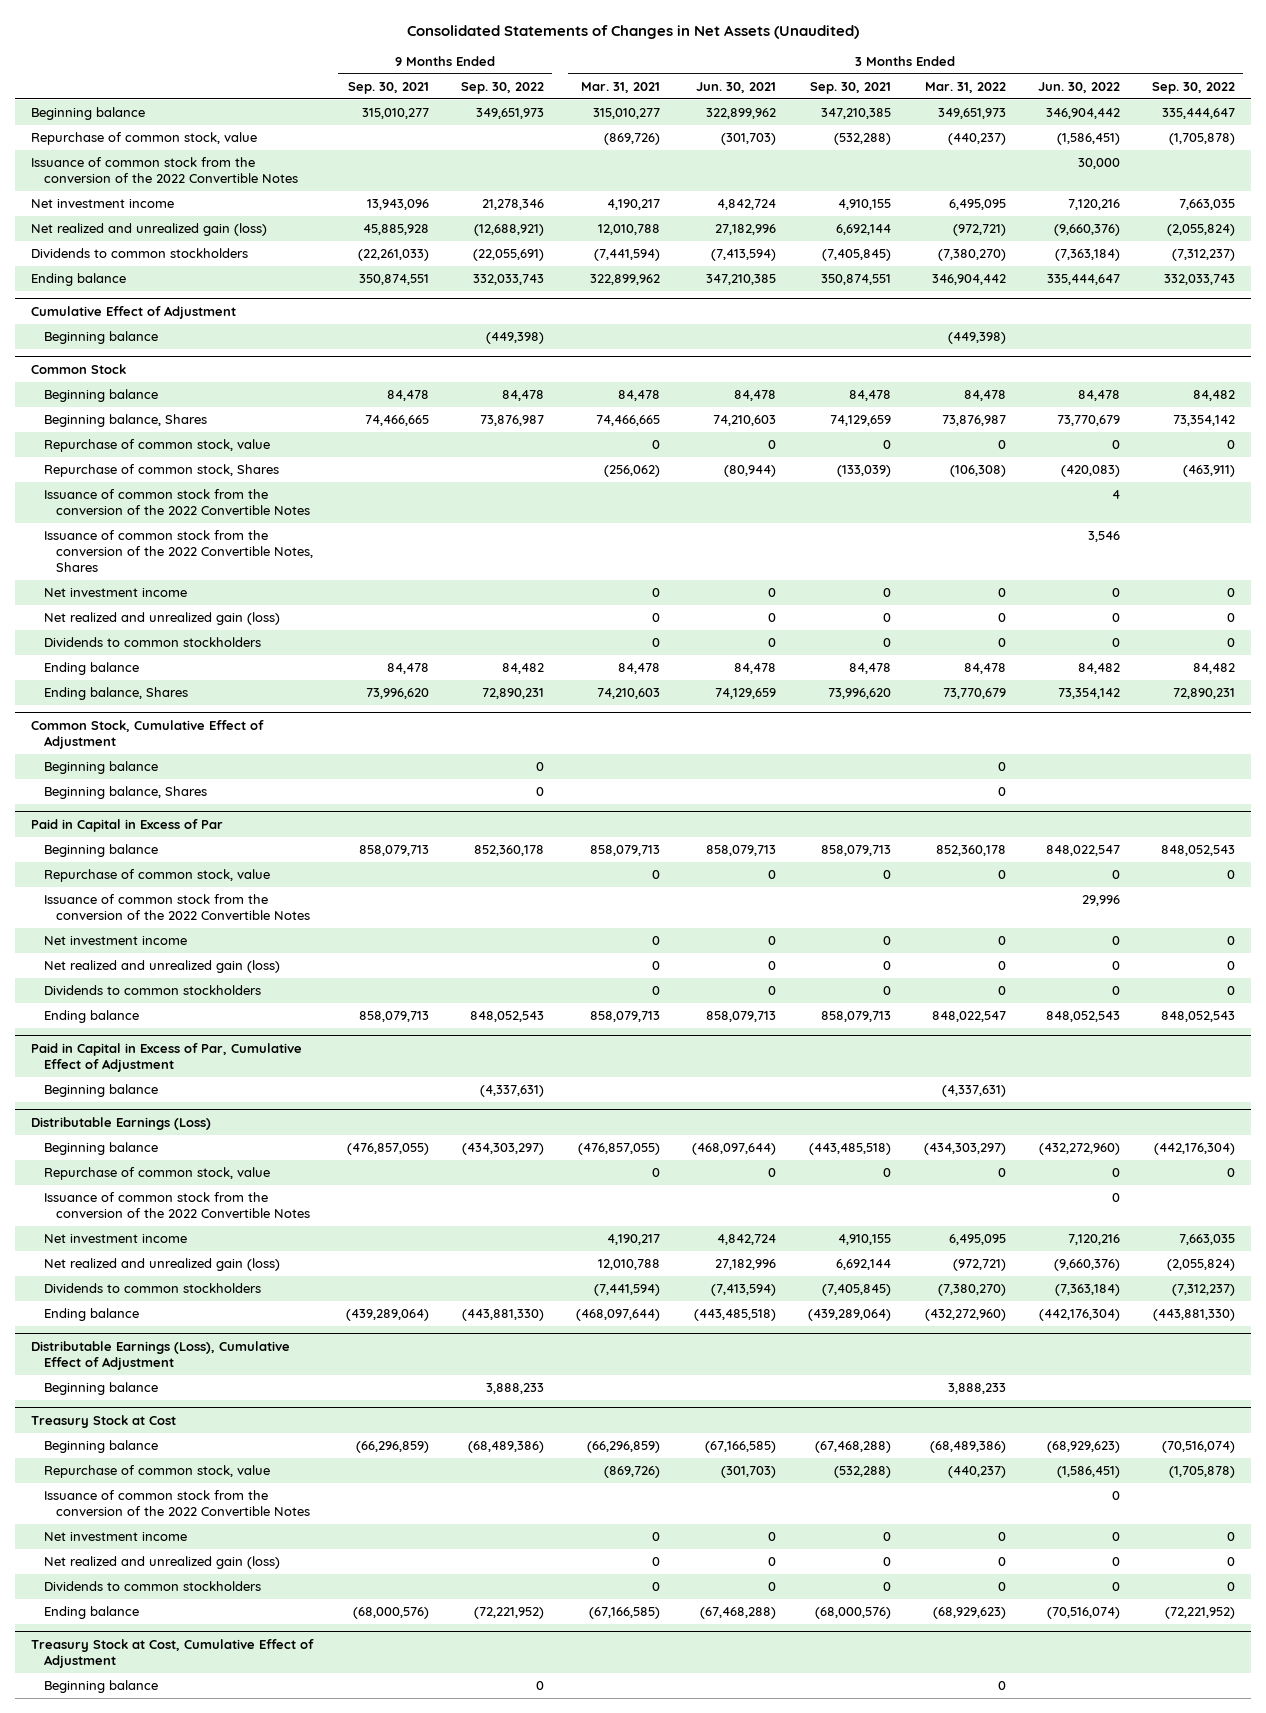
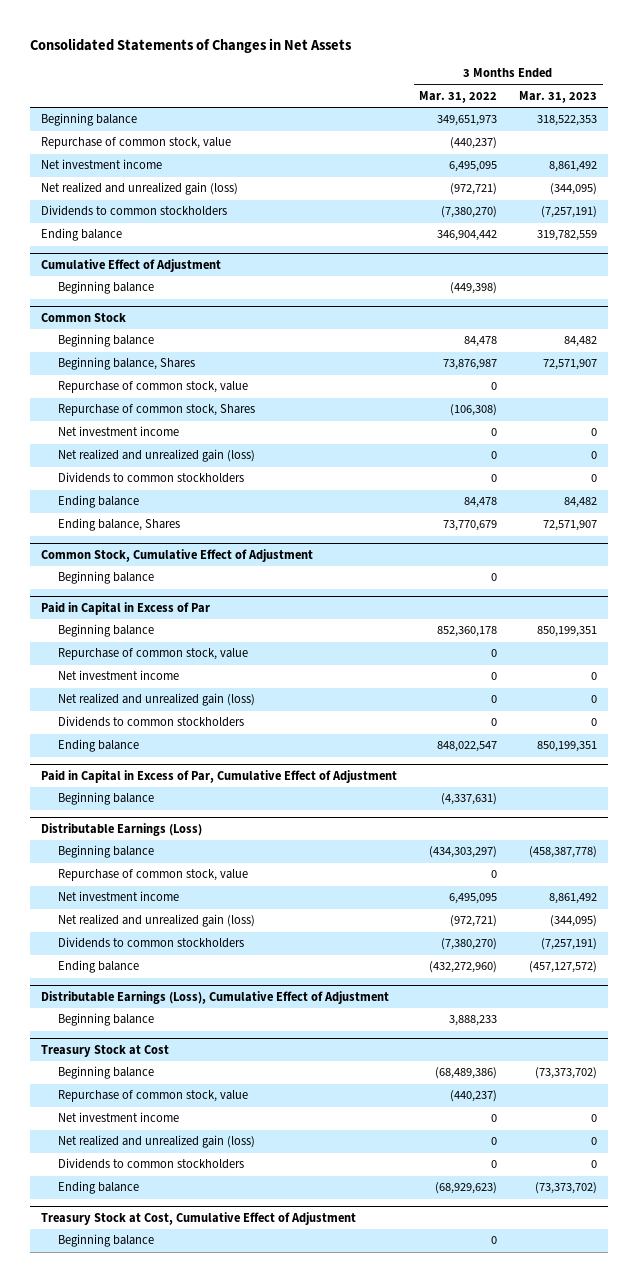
- Consolidated Statements of Changes in Net Assets (Unaudited)
+ Consolidated Statements of Changes in Net Assets
- | 9 Months Ended Sep. 30, 2021 | 9 Months Ended Sep. 30, 2022 | 3 Months Ended Mar. 31, 2021 | 3 Months Ended Jun. 30, 2021 | 3 Months Ended Sep. 30, 2021 | 3 Months Ended Mar. 31, 2022 | 3 Months Ended Jun. 30, 2022 | 3 Months Ended Sep. 30, 2022
+ | 3 Months Ended Mar. 31, 2022 | 3 Months Ended Mar. 31, 2023
- Issuance of common stock from the conversion of the 2022 Convertible Notes | | | | | | | 30,000 |
@ Common Stock
- Issuance of common stock from the conversion of the 2022 Convertible Notes | | | | | | | 4 |
- Issuance of common stock from the conversion of the 2022 Convertible Notes, Shares | | | | | | | 3,546 |
@ Common Stock, Cumulative Effect of Adjustment
- Beginning balance, Shares | | 0 | | | | 0 | |
@ Paid in Capital in Excess of Par
- Issuance of common stock from the conversion of the 2022 Convertible Notes | | | | | | | 29,996 |
@ Distributable Earnings (Loss)
- Issuance of common stock from the conversion of the 2022 Convertible Notes | | | | | | | 0 |
@ Treasury Stock at Cost
- Issuance of common stock from the conversion of the 2022 Convertible Notes | | | | | | | 0 |

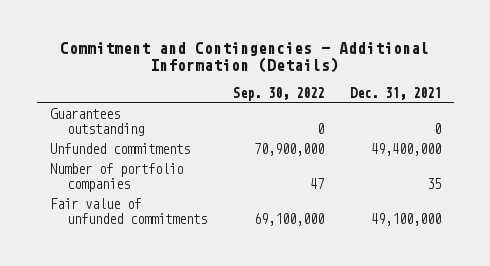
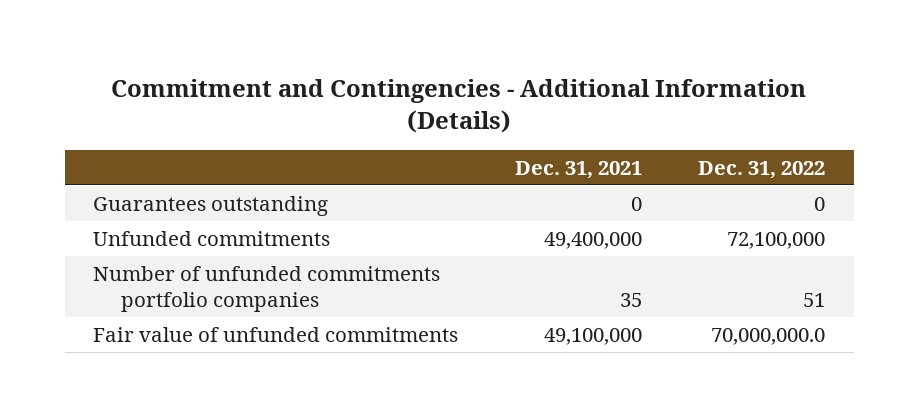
- | Sep. 30, 2022 | Dec. 31, 2021
+ | Dec. 31, 2021 | Dec. 31, 2022
- Number of portfolio companies | 47 | 35
+ Number of unfunded commitments portfolio companies | 35 | 51

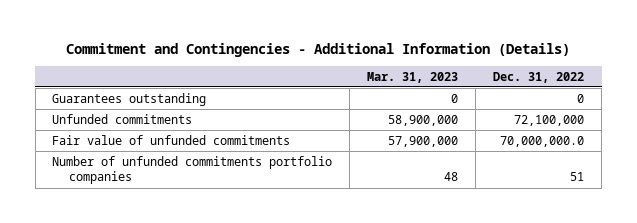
- | Dec. 31, 2021 | Dec. 31, 2022
+ | Mar. 31, 2023 | Dec. 31, 2022
moved down: Number of unfunded commitments portfolio companies | 48 | 51

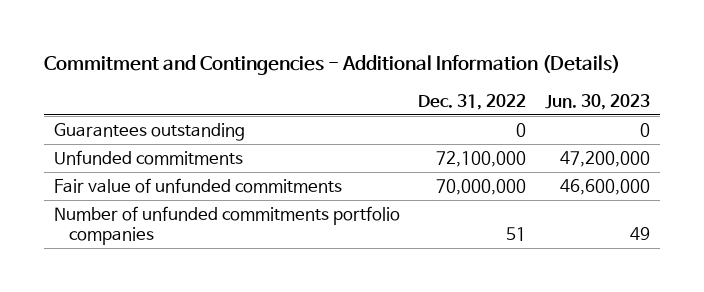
- | Mar. 31, 2023 | Dec. 31, 2022
+ | Dec. 31, 2022 | Jun. 30, 2023
- Fair value of unfunded commitments | 57,900,000 | 70,000,000.0
+ Fair value of unfunded commitments | 70,000,000 | 46,600,000

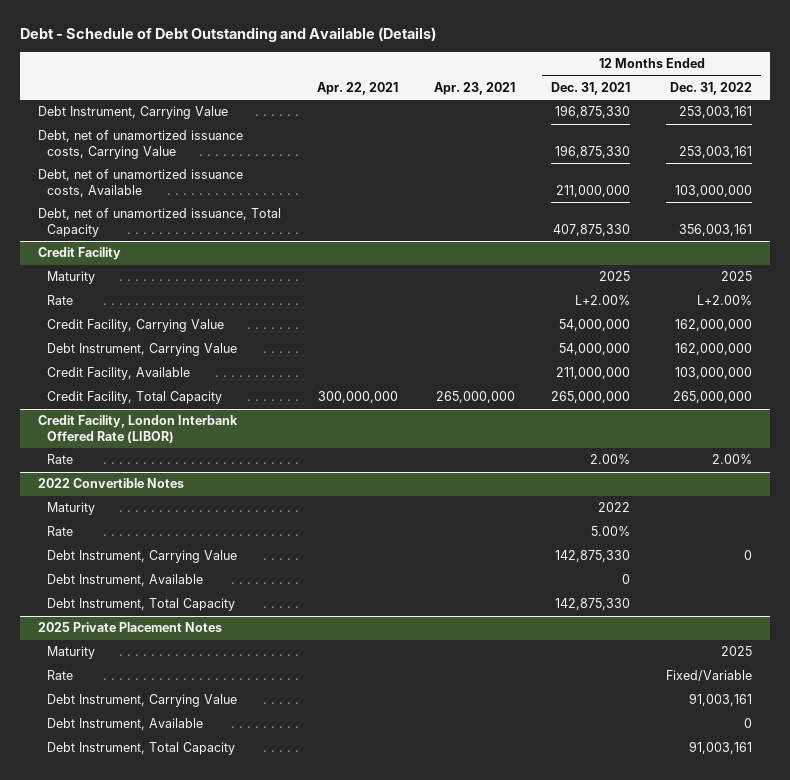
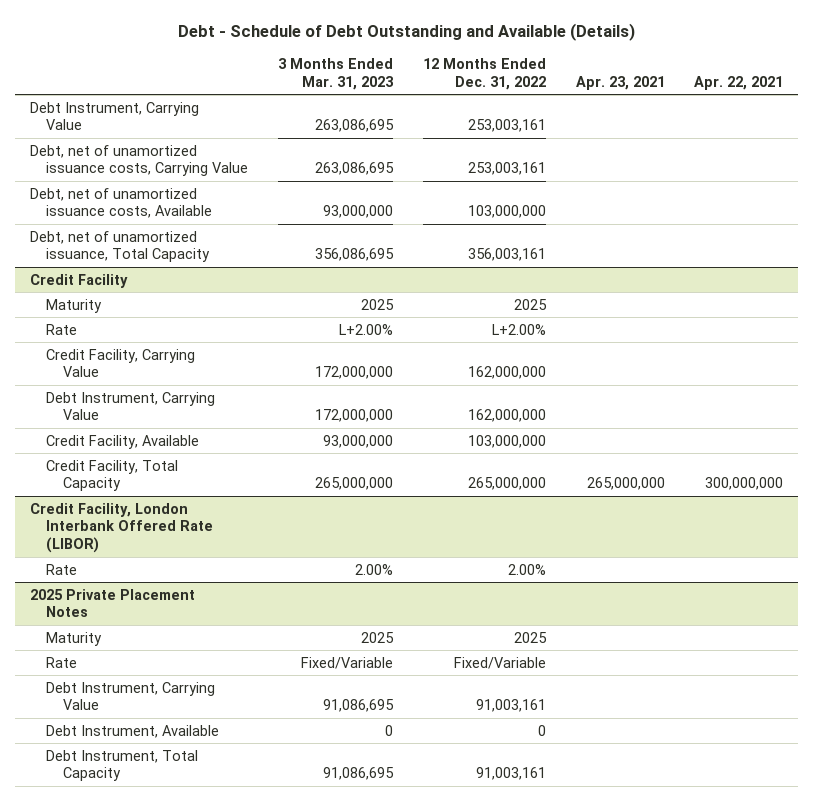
- | Apr. 22, 2021 | Apr. 23, 2021 | 12 Months Ended Dec. 31, 2021 | 12 Months Ended Dec. 31, 2022
+ | 3 Months Ended Mar. 31, 2023 | 12 Months Ended Dec. 31, 2022 | Apr. 23, 2021 | Apr. 22, 2021
- 2022 Convertible Notes
- Maturity | | | 2022 |
- Rate | | | 5.00% |
- Debt Instrument, Carrying Value | | | 142,875,330 | 0
- Debt Instrument, Available | | | 0 |
- Debt Instrument, Total Capacity | | | 142,875,330 |

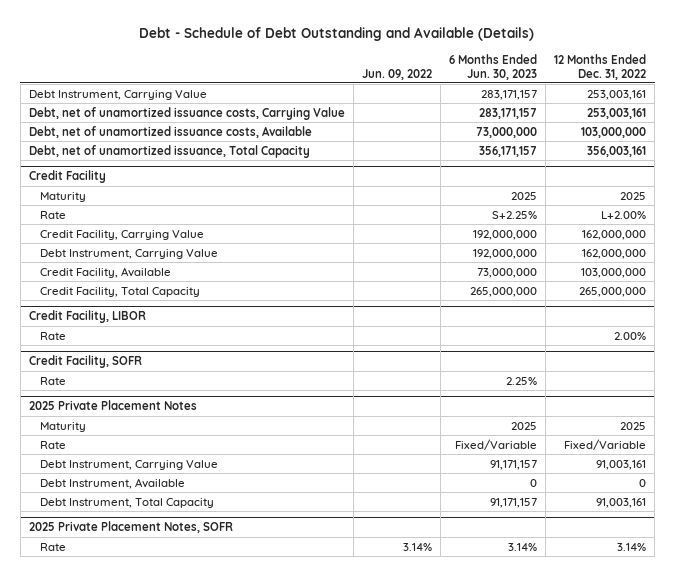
- | 3 Months Ended Mar. 31, 2023 | 12 Months Ended Dec. 31, 2022 | Apr. 23, 2021 | Apr. 22, 2021
+ | Jun. 09, 2022 | 6 Months Ended Jun. 30, 2023 | 12 Months Ended Dec. 31, 2022
- Credit Facility, London Interbank Offered Rate (LIBOR)
+ Credit Facility, LIBOR
+ Credit Facility, SOFR
+ Rate | | 2.25% |
+ 2025 Private Placement Notes, SOFR
+ Rate | 3.14% | 3.14% | 3.14%

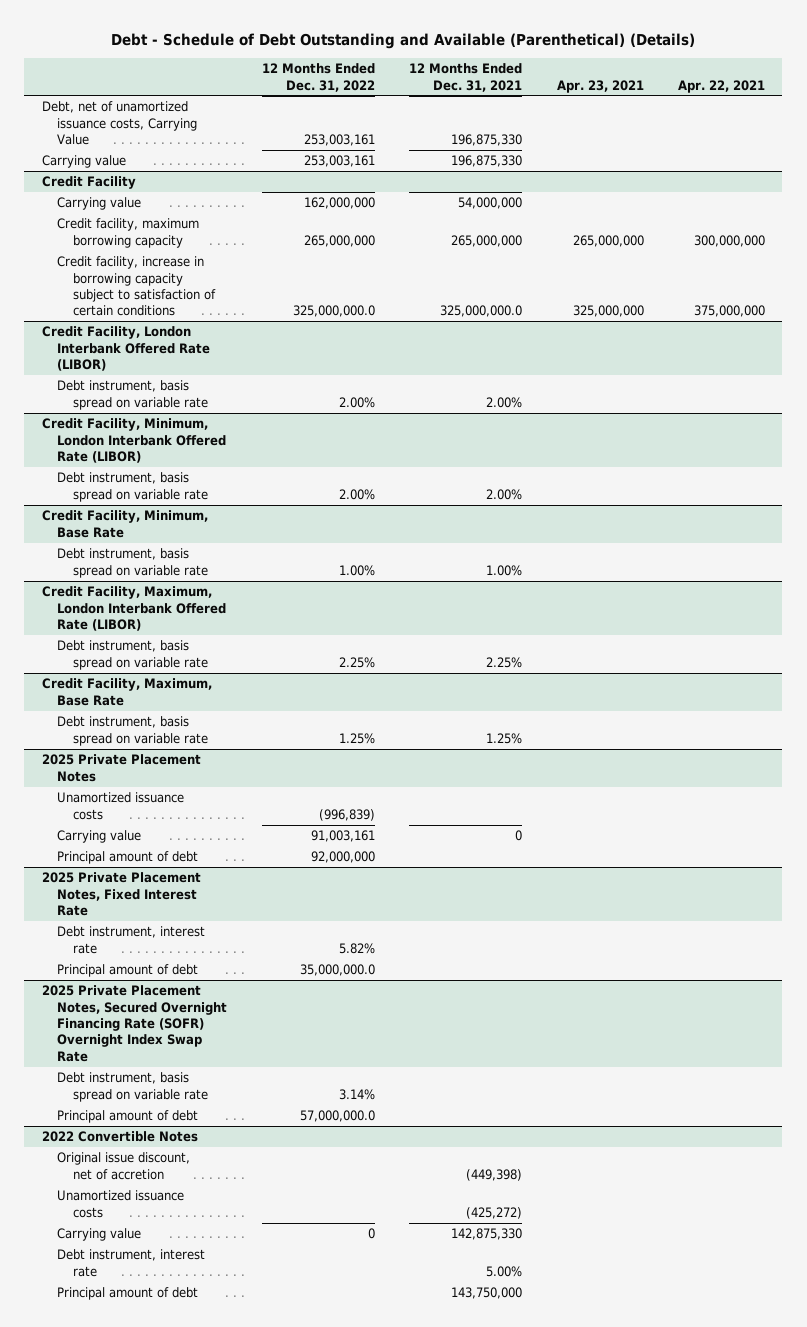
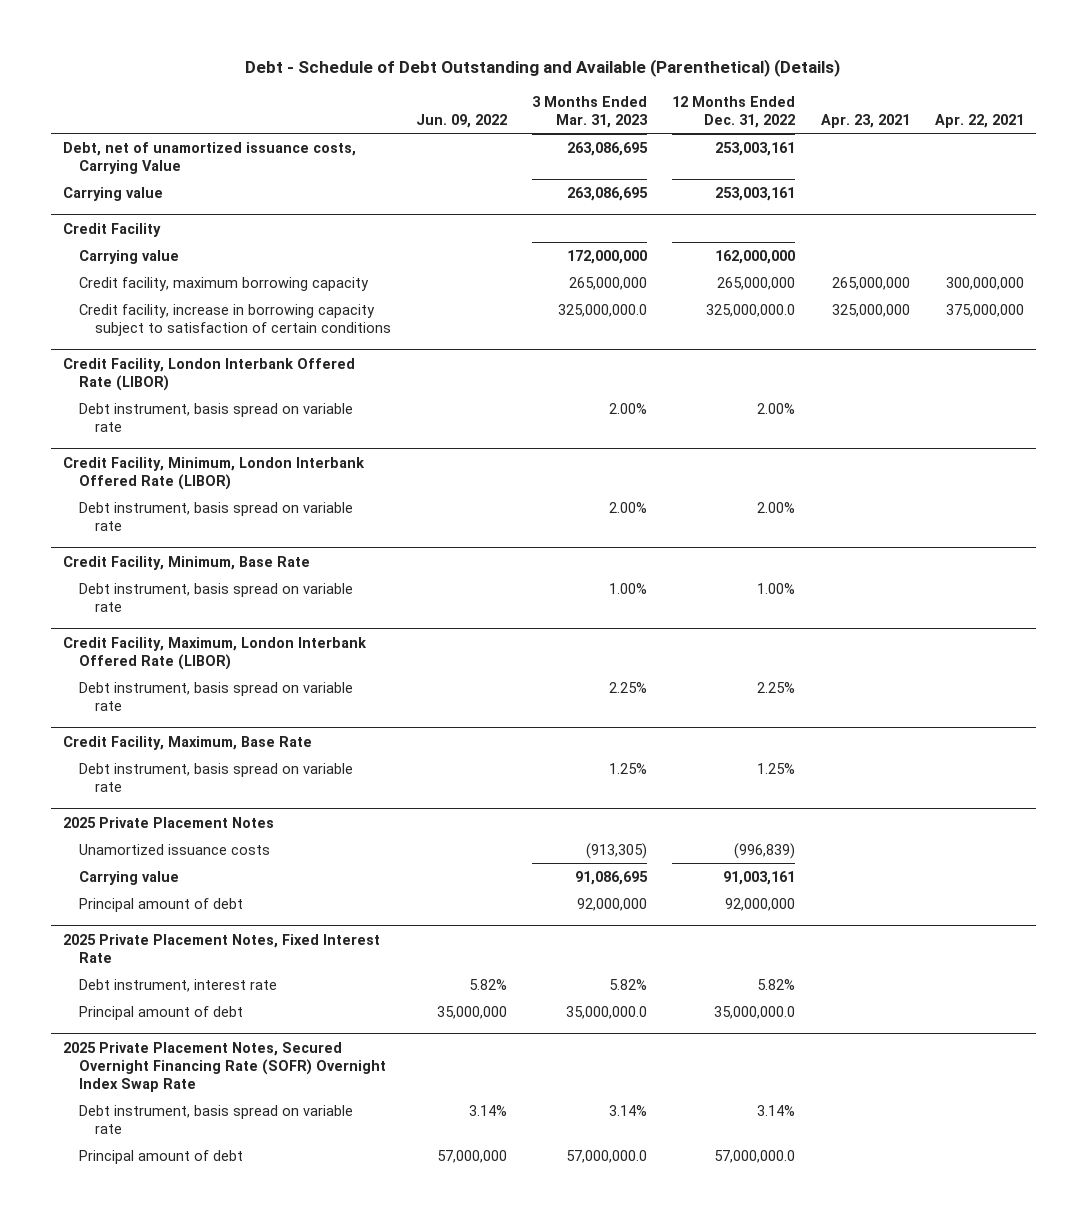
- | 12 Months Ended Dec. 31, 2022 | 12 Months Ended Dec. 31, 2021 | Apr. 23, 2021 | Apr. 22, 2021
+ | Jun. 09, 2022 | 3 Months Ended Mar. 31, 2023 | 12 Months Ended Dec. 31, 2022 | Apr. 23, 2021 | Apr. 22, 2021
- 2022 Convertible Notes
- Original issue discount, net of accretion | | (449,398) | |
- Unamortized issuance costs | | (425,272) | |
- Carrying value | 0 | 142,875,330 | |
- Debt instrument, interest rate | | 5.00% | |
- Principal amount of debt | | 143,750,000 | |

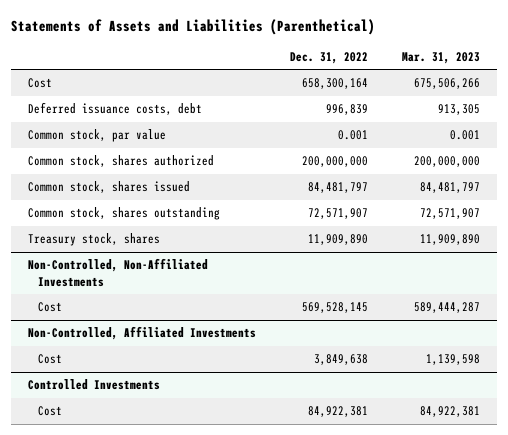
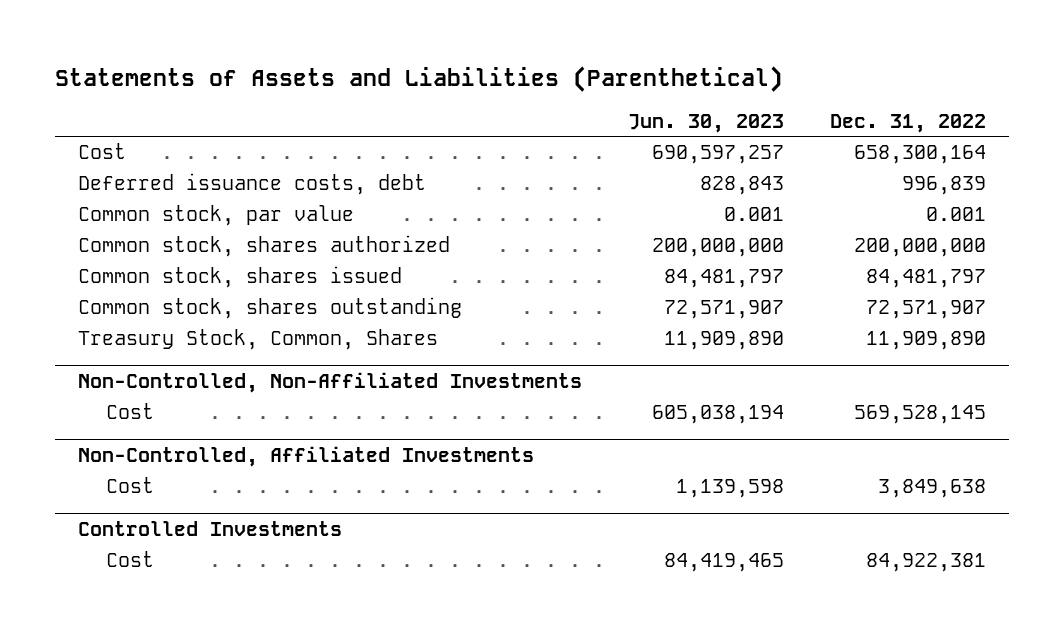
- | Dec. 31, 2022 | Mar. 31, 2023
+ | Jun. 30, 2023 | Dec. 31, 2022
- Treasury stock, shares | 11,909,890 | 11,909,890
+ Treasury Stock, Common, Shares | 11,909,890 | 11,909,890

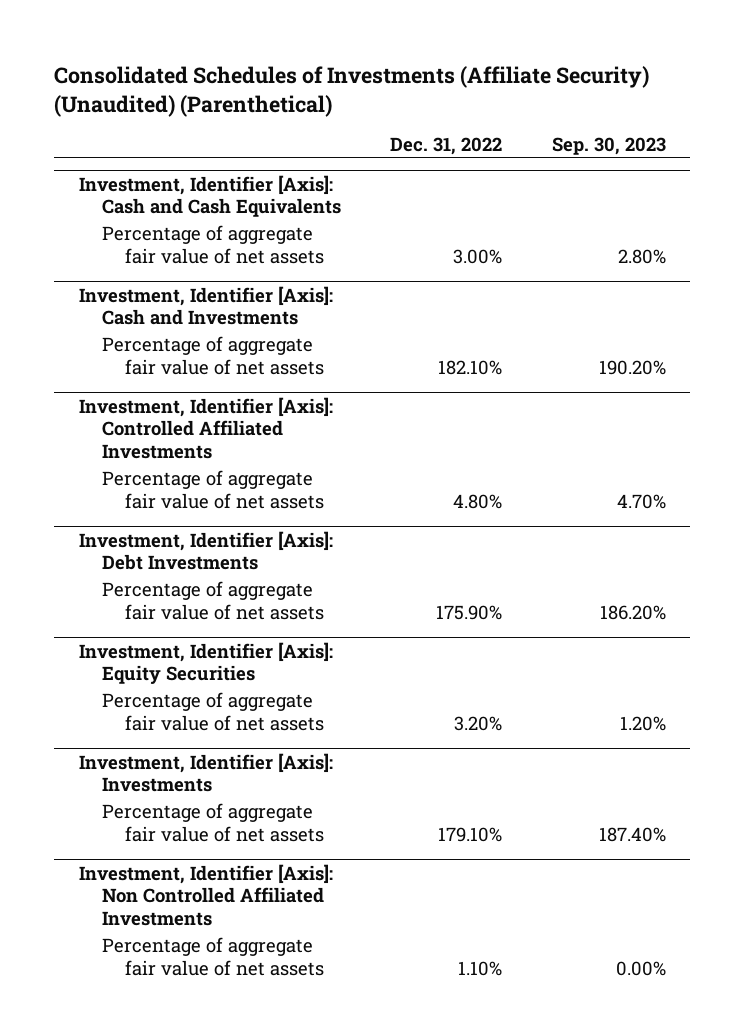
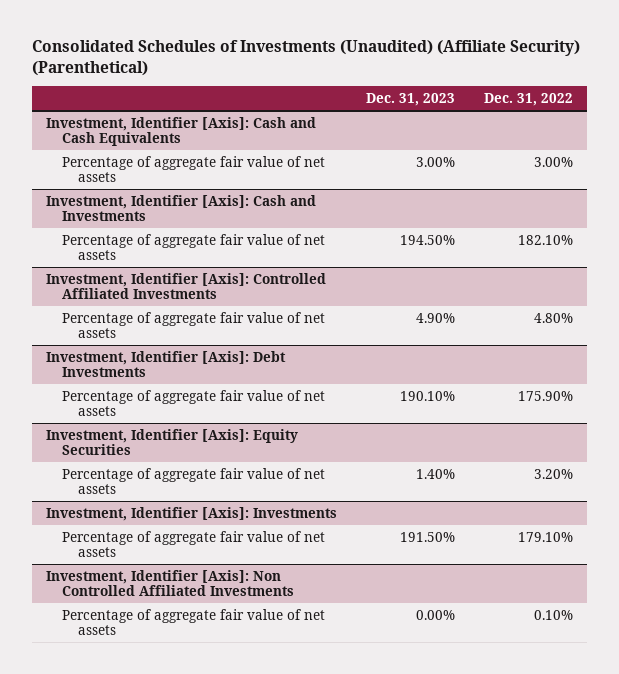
- Consolidated Schedules of Investments (Affiliate Security) (Unaudited) (Parenthetical)
+ Consolidated Schedules of Investments (Unaudited) (Affiliate Security) (Parenthetical)
- | Dec. 31, 2022 | Sep. 30, 2023
+ | Dec. 31, 2023 | Dec. 31, 2022
@ Investment, Identifier [Axis]: Non Controlled Affiliated Investments
- Percentage of aggregate fair value of net assets | 1.10% | 0.00%
+ Percentage of aggregate fair value of net assets | 0.00% | 0.10%

